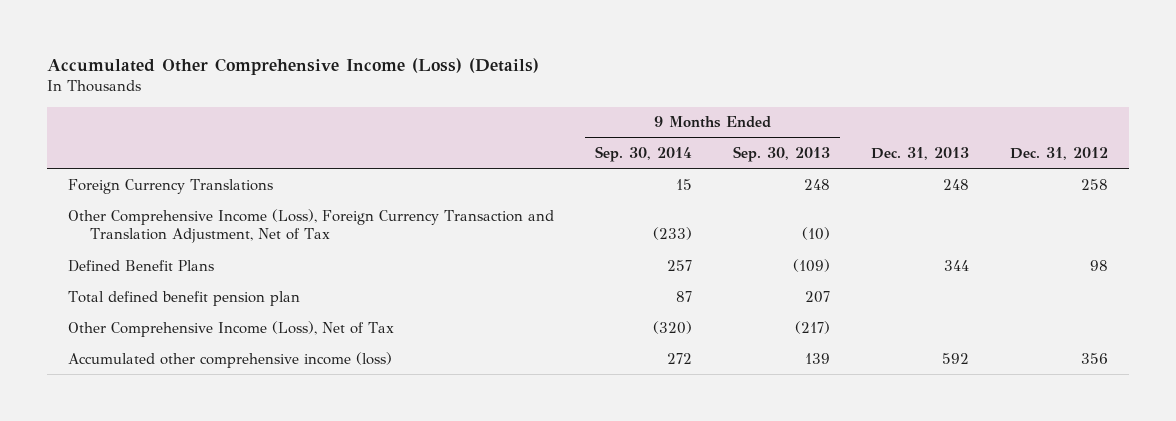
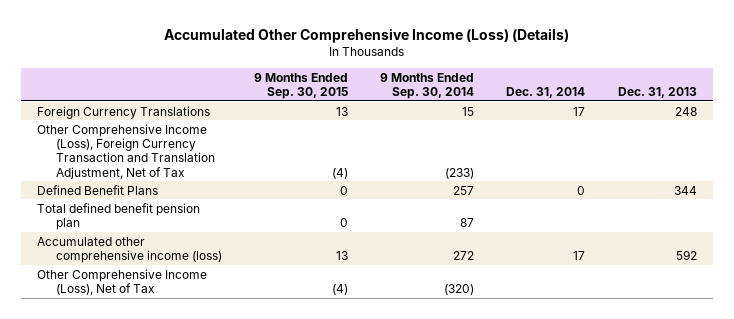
- | 9 Months Ended Sep. 30, 2014 | 9 Months Ended Sep. 30, 2013 | Dec. 31, 2013 | Dec. 31, 2012
+ | 9 Months Ended Sep. 30, 2015 | 9 Months Ended Sep. 30, 2014 | Dec. 31, 2014 | Dec. 31, 2013
moved down: Other Comprehensive Income (Loss), Net of Tax | (4) | (320) | |

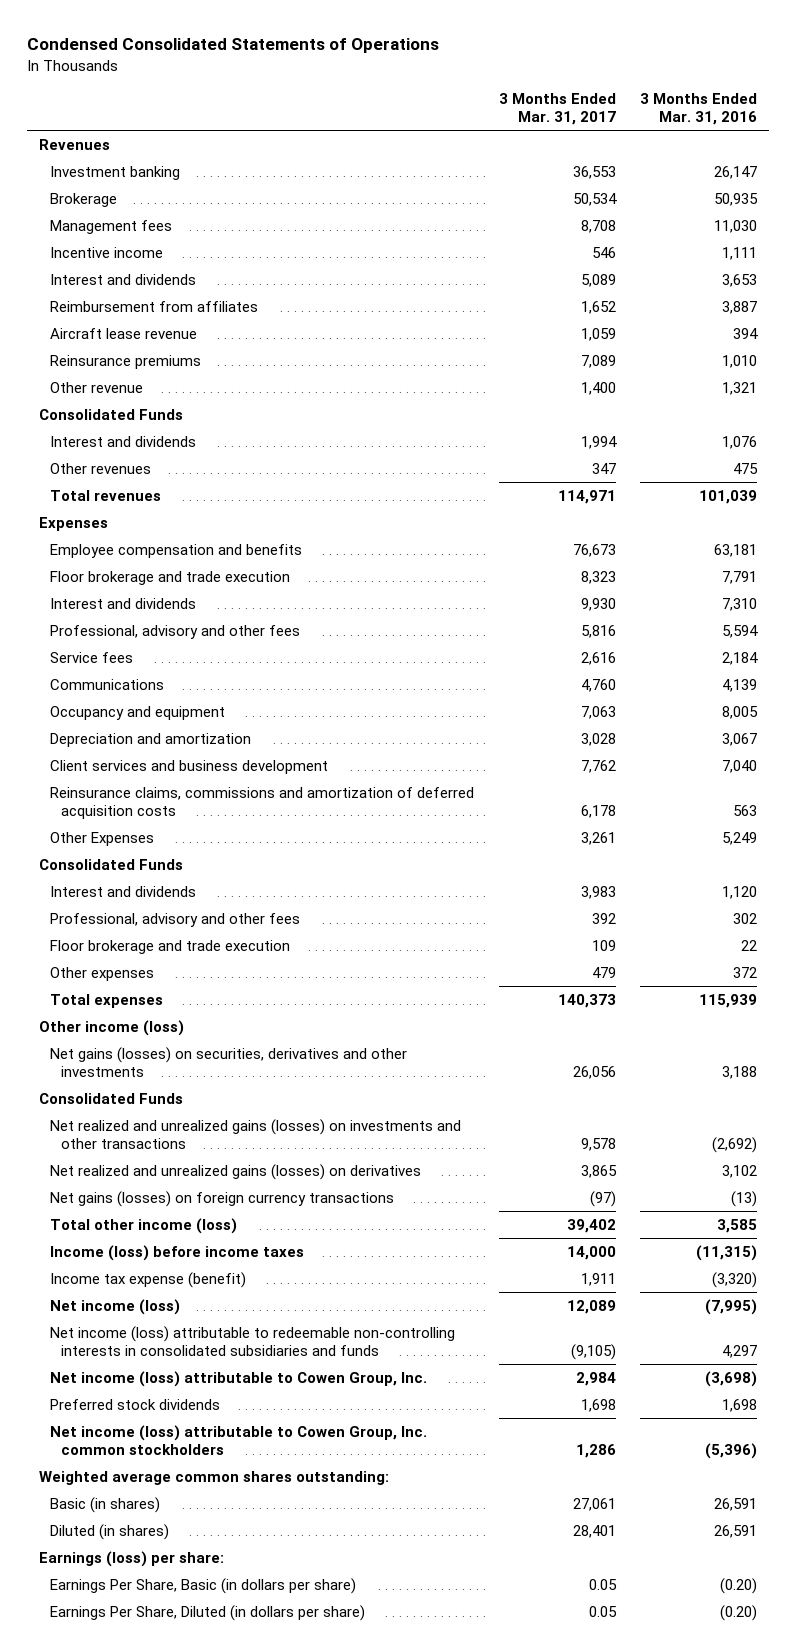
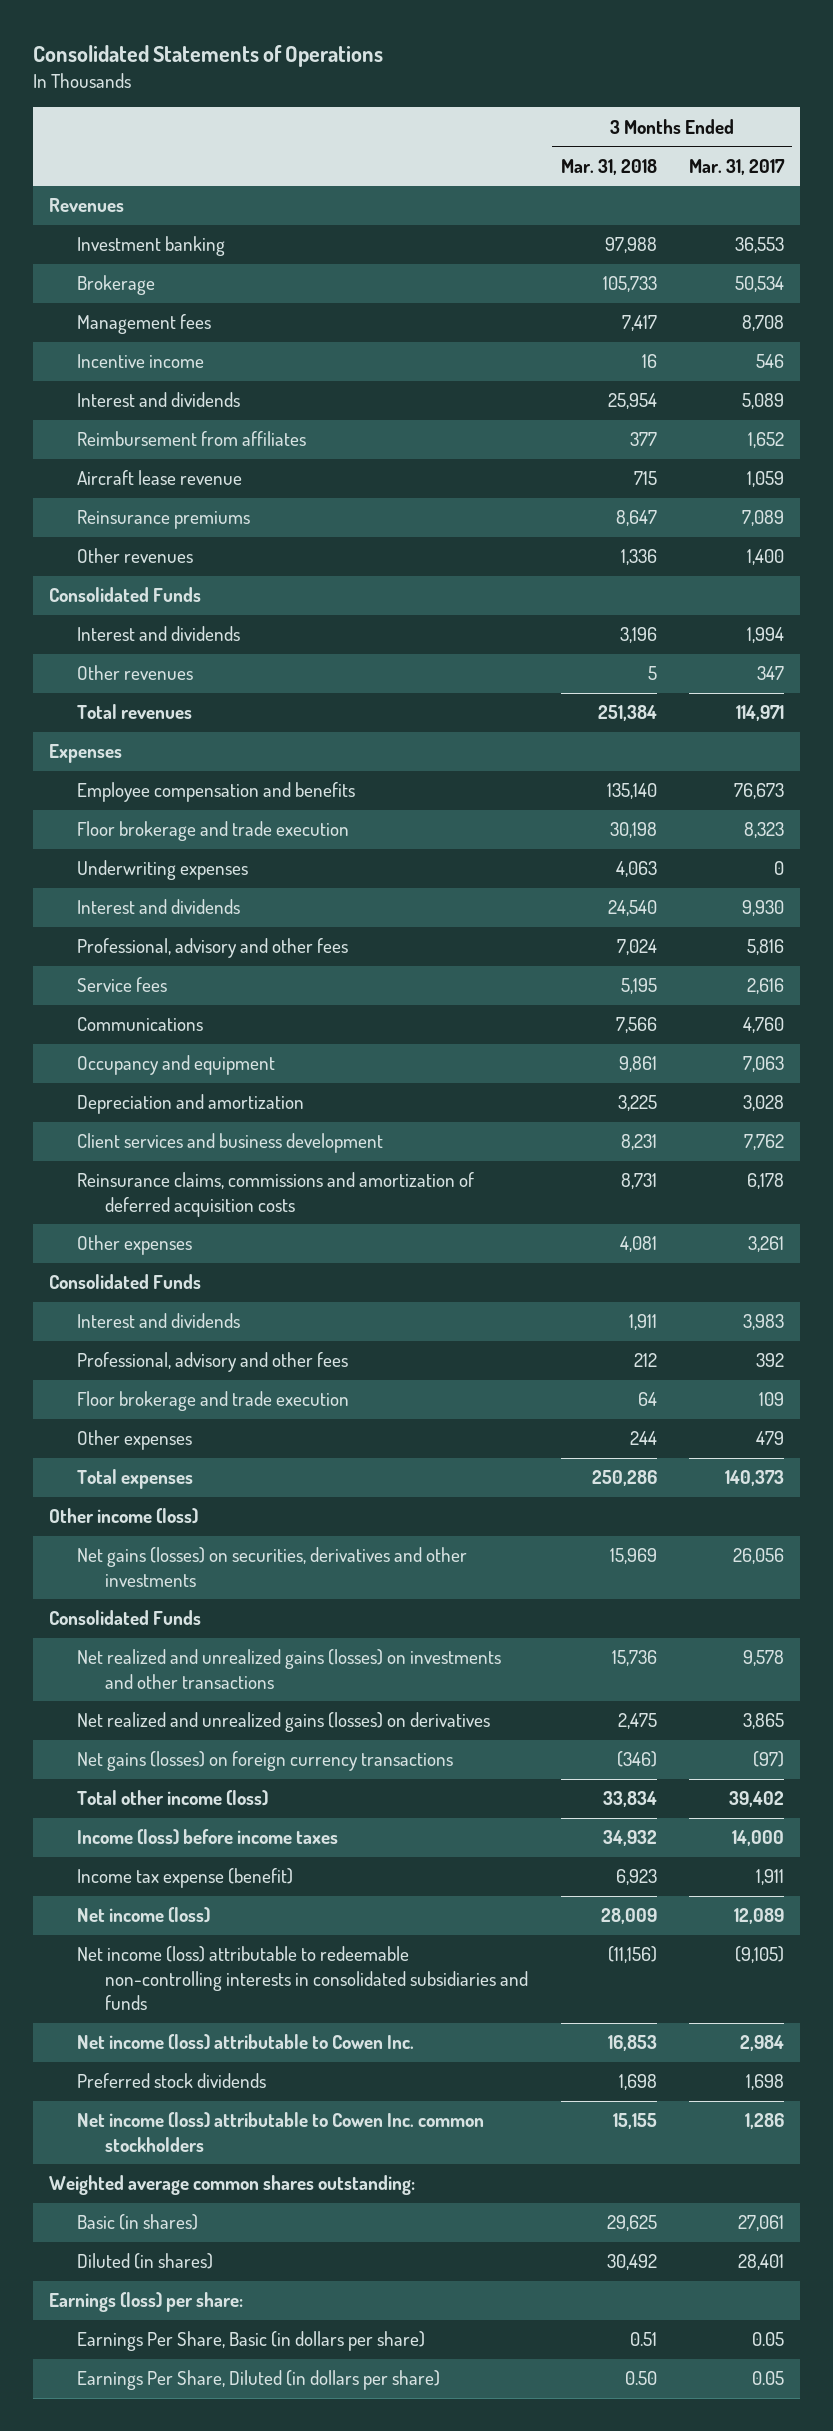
- Condensed Consolidated Statements of Operations
+ Consolidated Statements of Operations
- | 3 Months Ended Mar. 31, 2017 | 3 Months Ended Mar. 31, 2016
+ | 3 Months Ended Mar. 31, 2018 | 3 Months Ended Mar. 31, 2017
- Other revenue | 1,400 | 1,321
+ Other revenues | 1,336 | 1,400
+ Underwriting expenses | 4,063 | 0
- Other Expenses | 3,261 | 5,249
+ Other expenses | 4,081 | 3,261
- Net income (loss) attributable to Cowen Group, Inc. | 2,984 | (3,698)
+ Net income (loss) attributable to Cowen Inc. | 16,853 | 2,984
- Net income (loss) attributable to Cowen Group, Inc. common stockholders | 1,286 | (5,396)
+ Net income (loss) attributable to Cowen Inc. common stockholders | 15,155 | 1,286

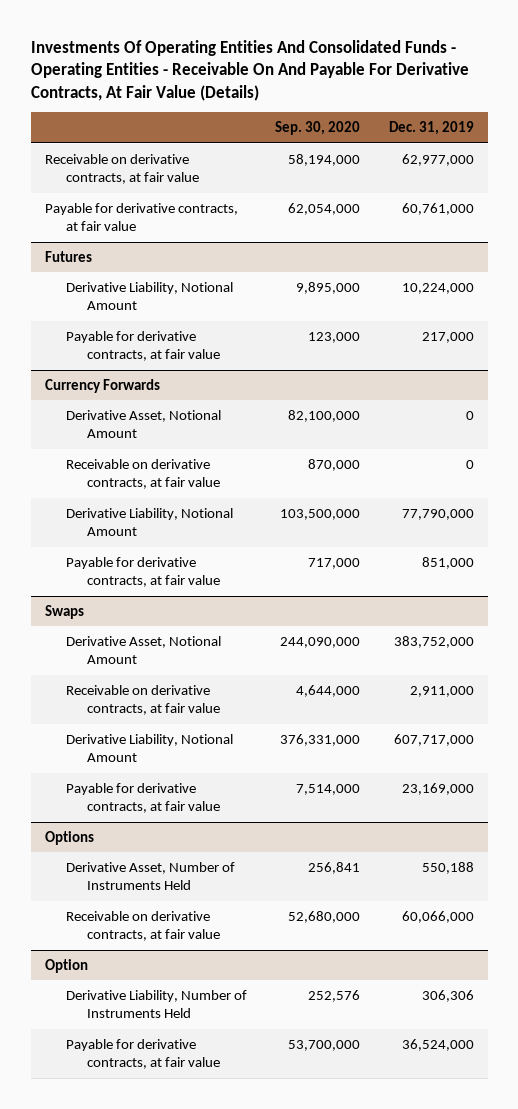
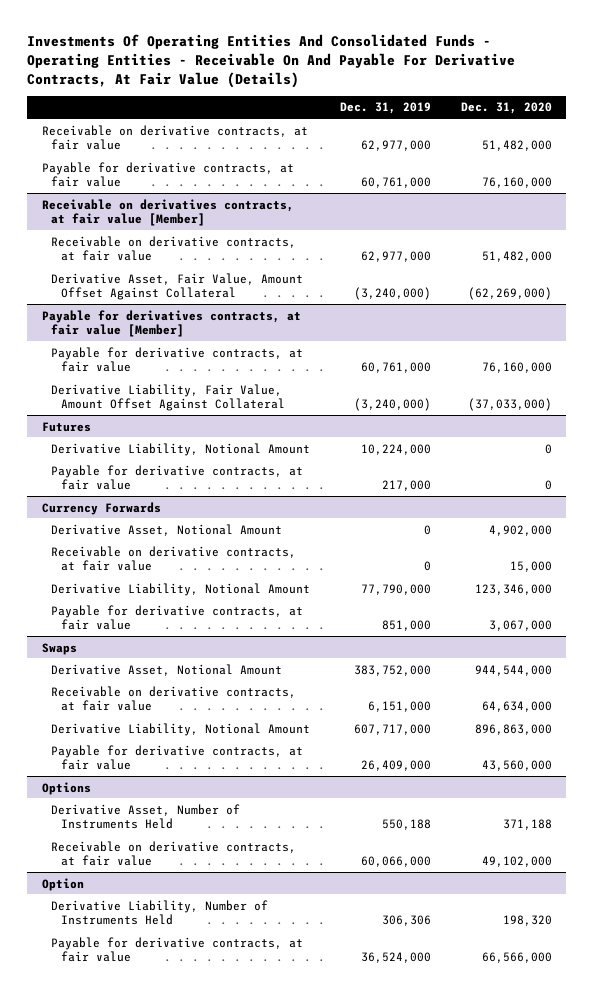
- | Sep. 30, 2020 | Dec. 31, 2019
+ | Dec. 31, 2019 | Dec. 31, 2020
+ Receivable on derivatives contracts, at fair value [Member]
+ Receivable on derivative contracts, at fair value | 62,977,000 | 51,482,000
+ Derivative Asset, Fair Value, Amount Offset Against Collateral | (3,240,000) | (62,269,000)
+ Payable for derivatives contracts, at fair value [Member]
+ Payable for derivative contracts, at fair value | 60,761,000 | 76,160,000
+ Derivative Liability, Fair Value, Amount Offset Against Collateral | (3,240,000) | (37,033,000)
@ Swaps
- Receivable on derivative contracts, at fair value | 4,644,000 | 2,911,000
+ Receivable on derivative contracts, at fair value | 6,151,000 | 64,634,000
- Payable for derivative contracts, at fair value | 7,514,000 | 23,169,000
+ Payable for derivative contracts, at fair value | 26,409,000 | 43,560,000

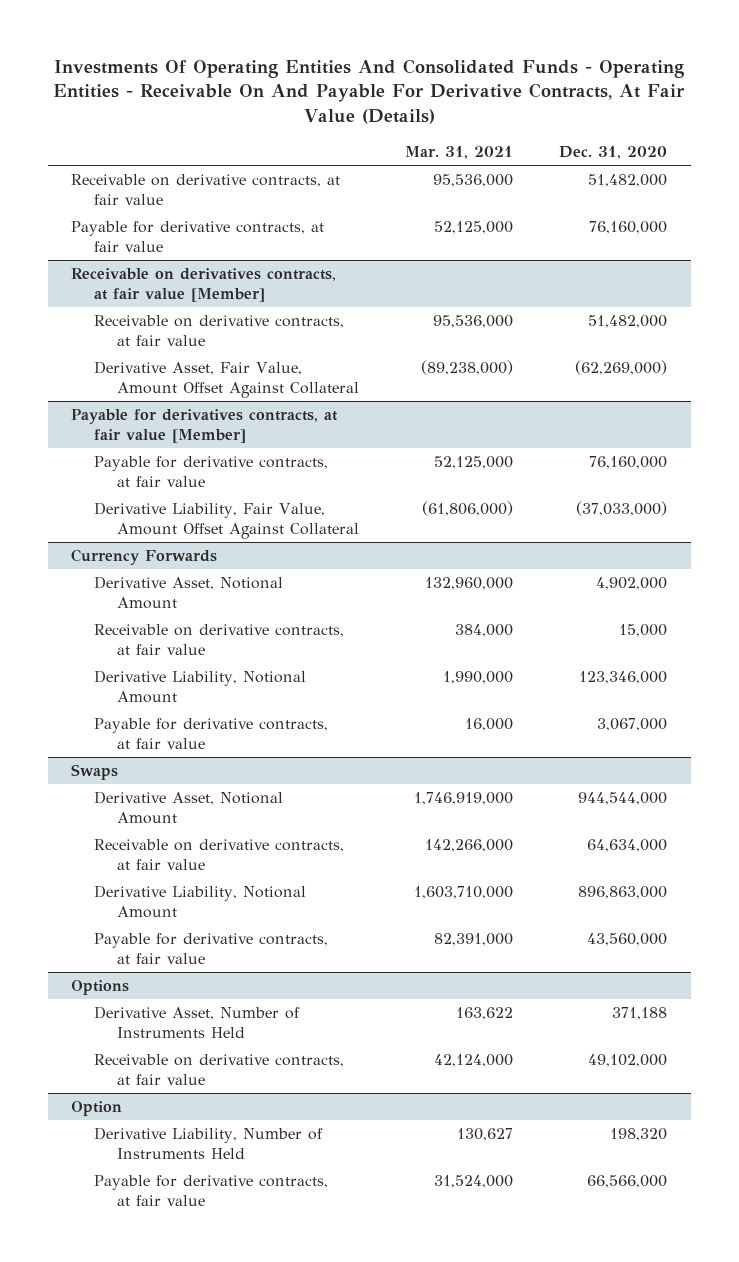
- | Dec. 31, 2019 | Dec. 31, 2020
+ | Mar. 31, 2021 | Dec. 31, 2020
- Futures
- Derivative Liability, Notional Amount | 10,224,000 | 0
- Payable for derivative contracts, at fair value | 217,000 | 0

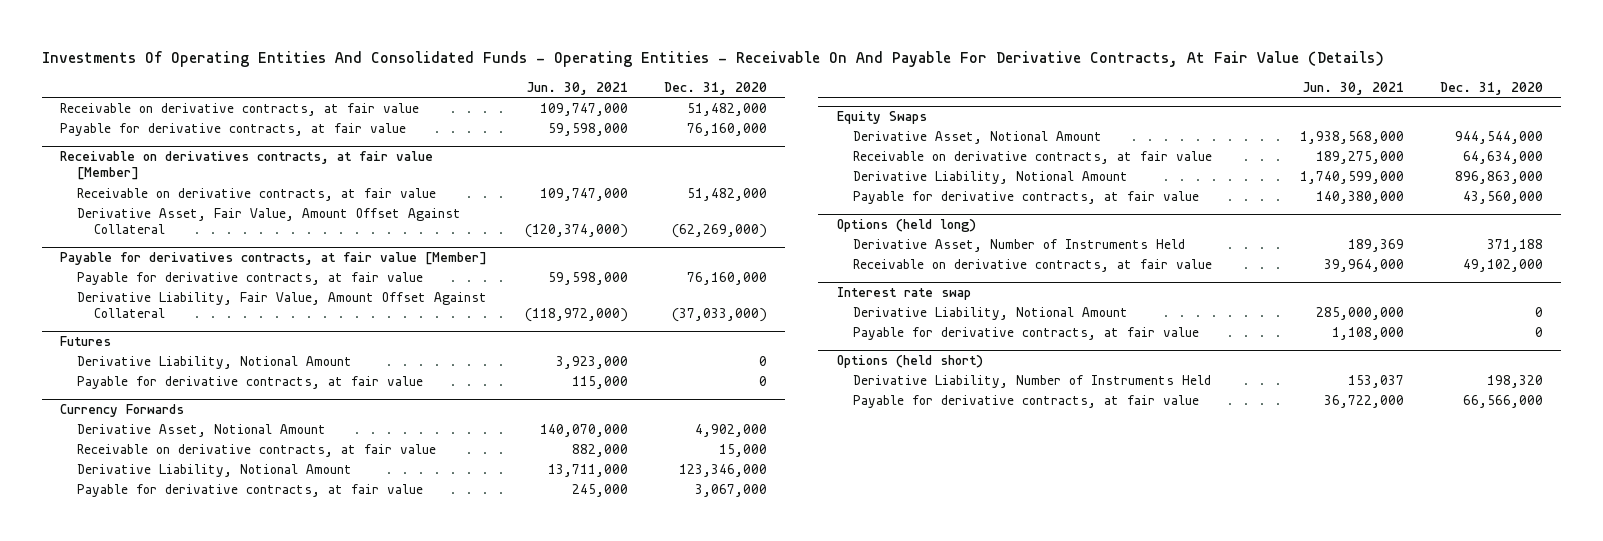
- | Mar. 31, 2021 | Dec. 31, 2020
+ | Jun. 30, 2021 | Dec. 31, 2020
+ Futures
+ Derivative Liability, Notional Amount | 3,923,000 | 0
+ Payable for derivative contracts, at fair value | 115,000 | 0
- Swaps
+ Equity Swaps
- Options
+ Options (held long)
- Option
+ Interest rate swap
+ Derivative Liability, Notional Amount | 285,000,000 | 0
+ Payable for derivative contracts, at fair value | 1,108,000 | 0
+ Options (held short)

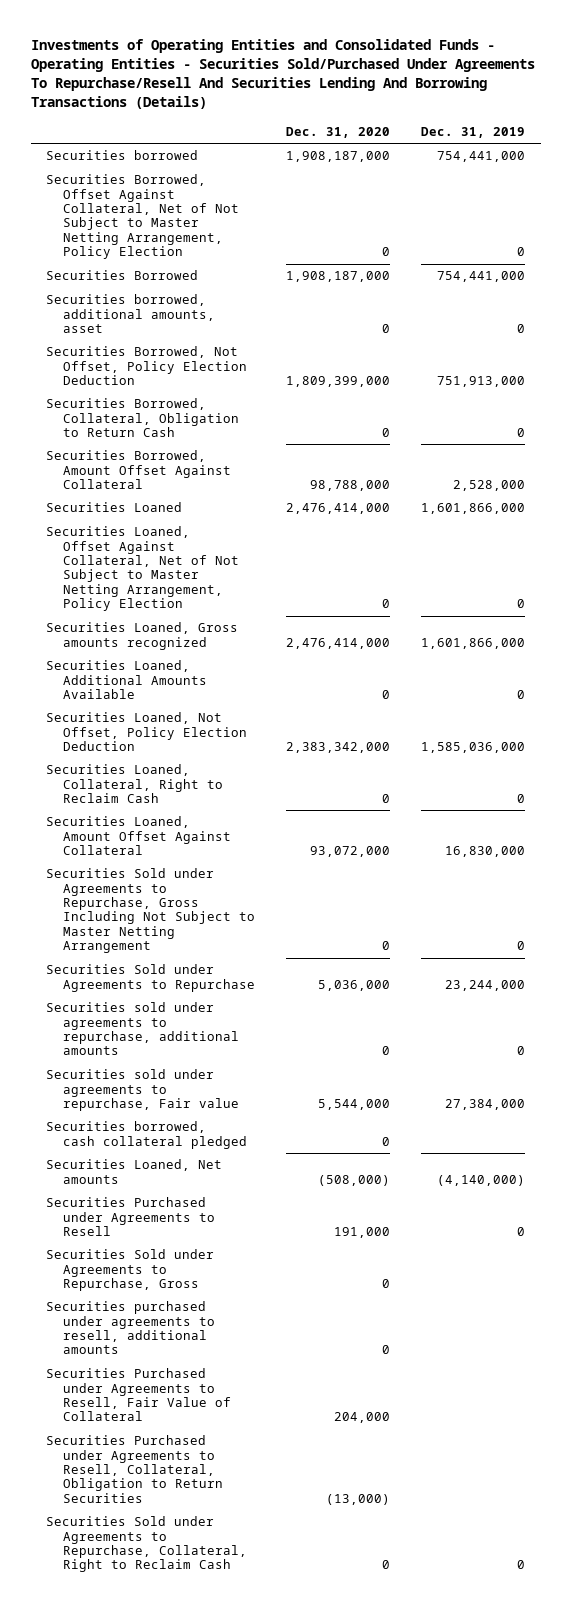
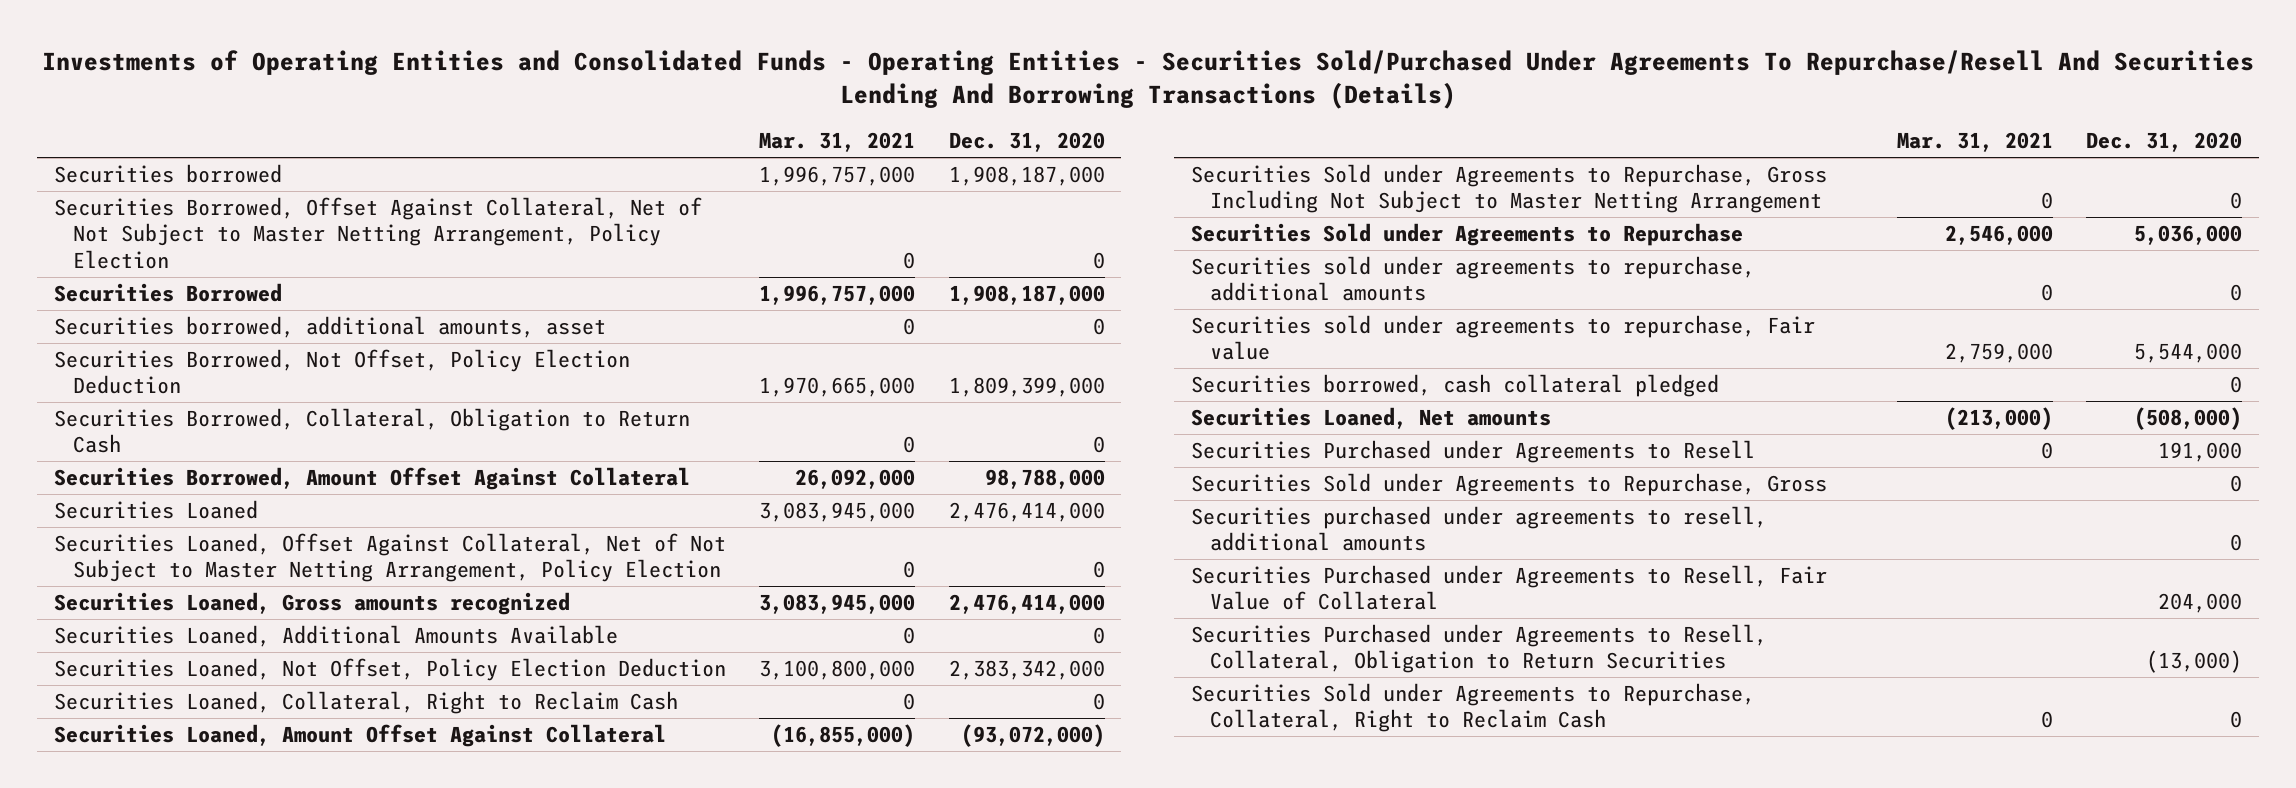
- | Dec. 31, 2020 | Dec. 31, 2019
+ | Mar. 31, 2021 | Dec. 31, 2020
- Securities Loaned, Amount Offset Against Collateral | 93,072,000 | 16,830,000
+ Securities Loaned, Amount Offset Against Collateral | (16,855,000) | (93,072,000)

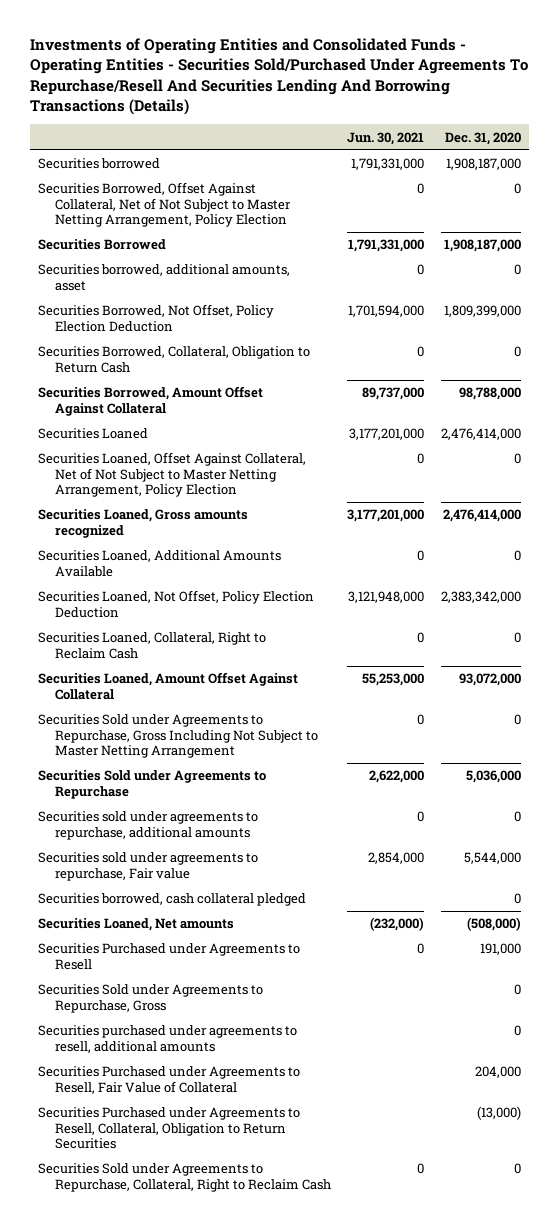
- | Mar. 31, 2021 | Dec. 31, 2020
+ | Jun. 30, 2021 | Dec. 31, 2020
- Securities Loaned, Amount Offset Against Collateral | (16,855,000) | (93,072,000)
+ Securities Loaned, Amount Offset Against Collateral | 55,253,000 | 93,072,000

